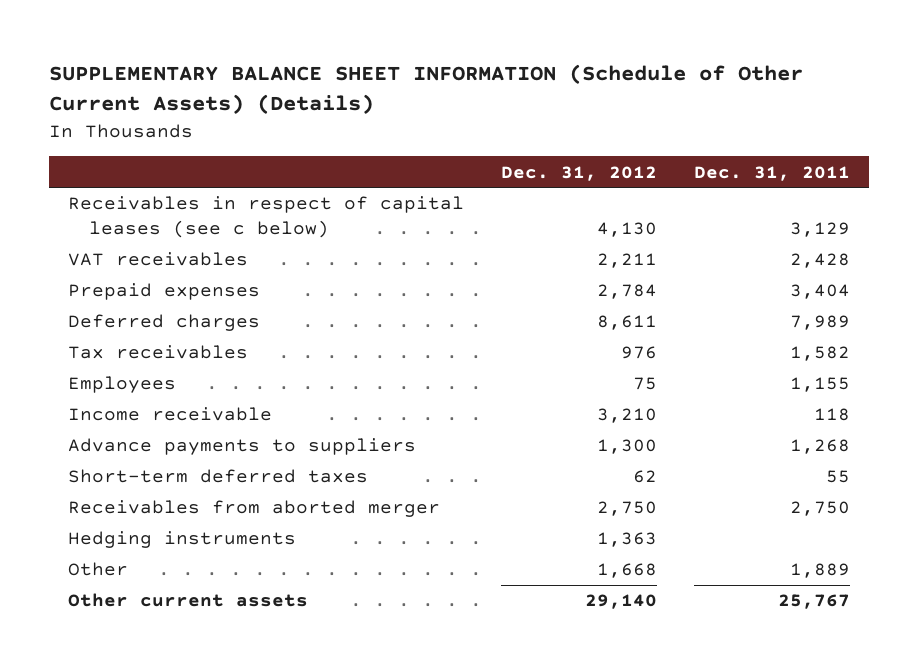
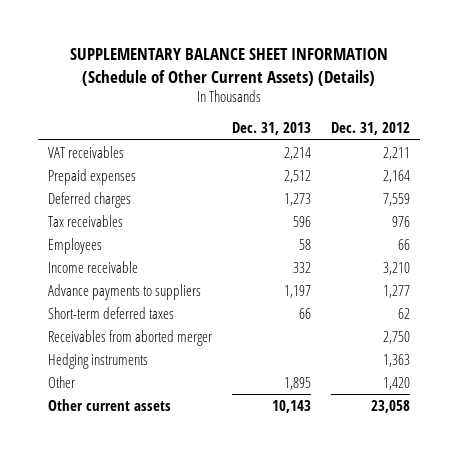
- | Dec. 31, 2012 | Dec. 31, 2011
+ | Dec. 31, 2013 | Dec. 31, 2012
- Receivables in respect of capital leases (see c below) | 4,130 | 3,129
- Prepaid expenses | 2,784 | 3,404
- Deferred charges | 8,611 | 7,989
+ Prepaid expenses | 2,512 | 2,164
+ Deferred charges | 1,273 | 7,559
- Employees | 75 | 1,155
+ Employees | 58 | 66
- Advance payments to suppliers | 1,300 | 1,268
+ Advance payments to suppliers | 1,197 | 1,277
- Other | 1,668 | 1,889
- Other current assets | 29,140 | 25,767
+ Other | 1,895 | 1,420
+ Other current assets | 10,143 | 23,058

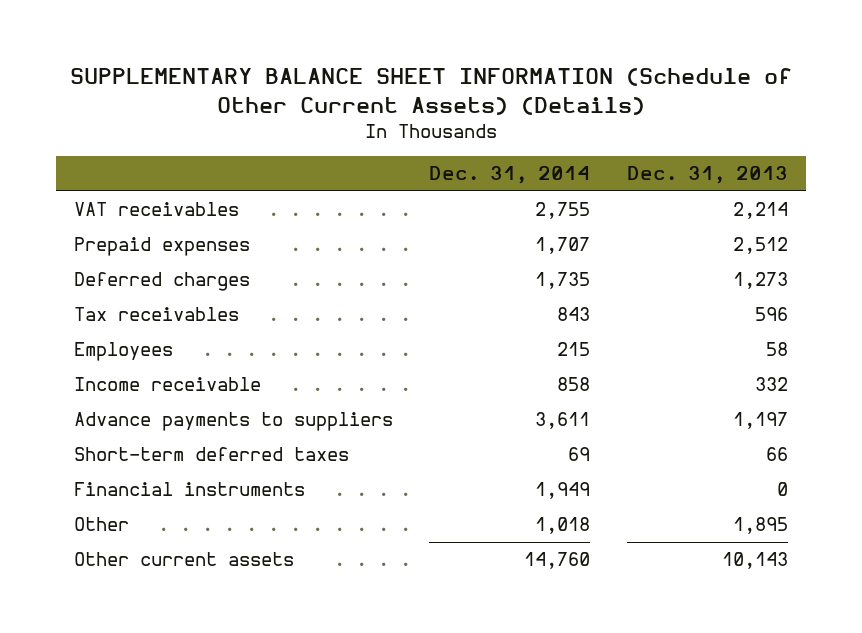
- | Dec. 31, 2013 | Dec. 31, 2012
+ | Dec. 31, 2014 | Dec. 31, 2013
- Receivables from aborted merger | | 2,750
- Hedging instruments | | 1,363
+ Financial instruments | 1,949 | 0

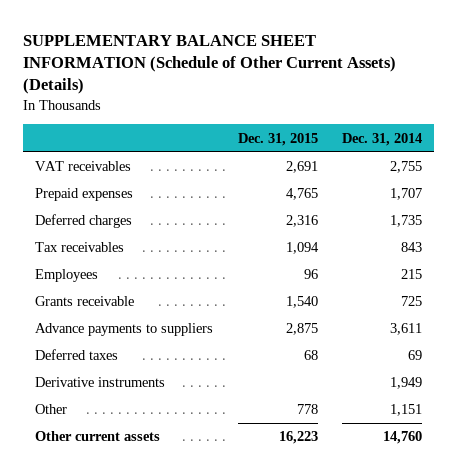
- | Dec. 31, 2014 | Dec. 31, 2013
+ | Dec. 31, 2015 | Dec. 31, 2014
- Income receivable | 858 | 332
+ Grants receivable | 1,540 | 725
- Short-term deferred taxes | 69 | 66
- Financial instruments | 1,949 | 0
- Other | 1,018 | 1,895
+ Deferred taxes | 68 | 69
+ Derivative instruments | | 1,949
+ Other | 778 | 1,151

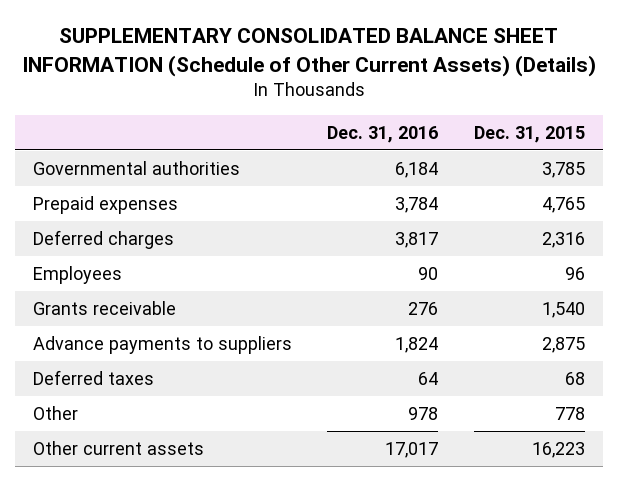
- SUPPLEMENTARY BALANCE SHEET INFORMATION (Schedule of Other Current Assets) (Details)
+ SUPPLEMENTARY CONSOLIDATED BALANCE SHEET INFORMATION (Schedule of Other Current Assets) (Details)
- | Dec. 31, 2015 | Dec. 31, 2014
+ | Dec. 31, 2016 | Dec. 31, 2015
- VAT receivables | 2,691 | 2,755
+ Governmental authorities | 6,184 | 3,785
- Tax receivables | 1,094 | 843
- Derivative instruments | | 1,949

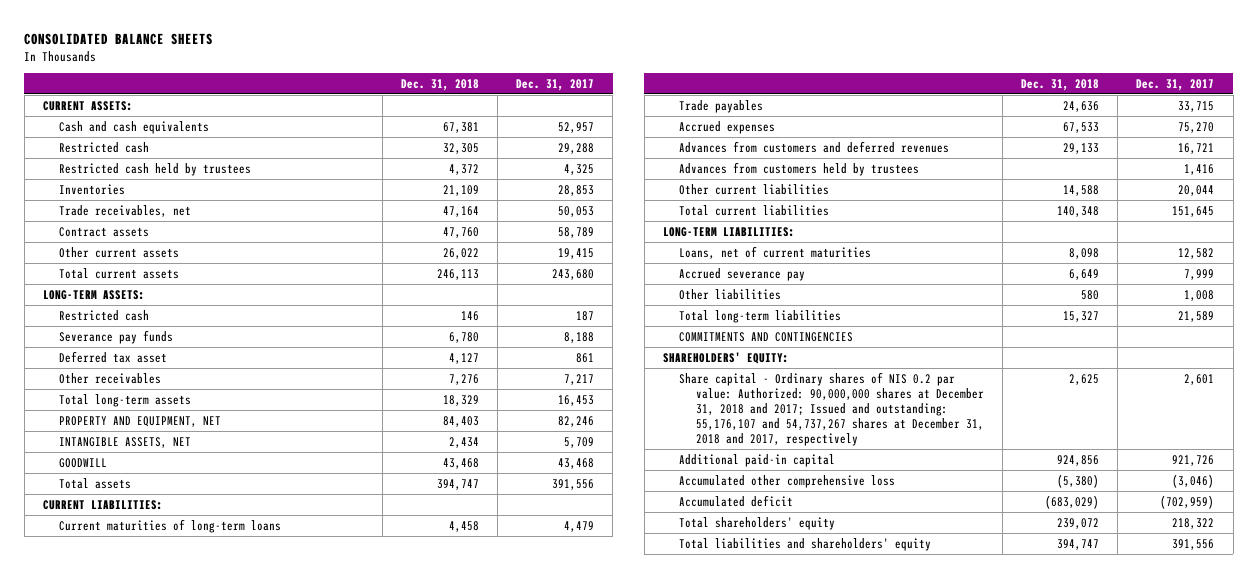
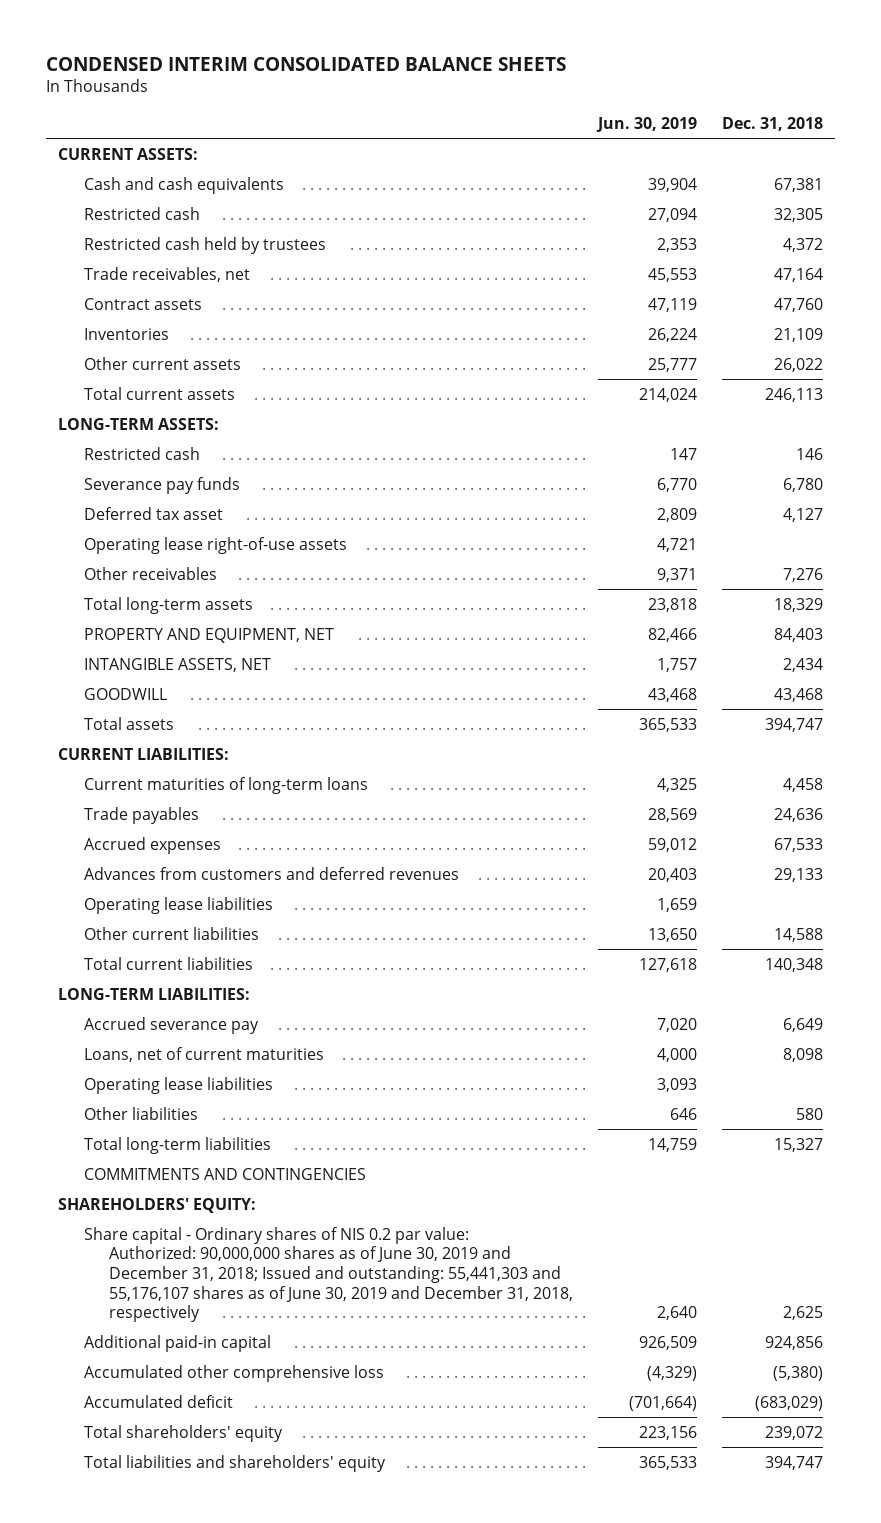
- CONSOLIDATED BALANCE SHEETS
+ CONDENSED INTERIM CONSOLIDATED BALANCE SHEETS
- | Dec. 31, 2018 | Dec. 31, 2017
+ | Jun. 30, 2019 | Dec. 31, 2018
moved down: Inventories | 26,224 | 21,109
+ Operating lease right-of-use assets | 4,721 |
- Advances from customers held by trustees | | 1,416
+ Operating lease liabilities | 1,659 |
moved down: Loans, net of current maturities | 4,000 | 8,098
+ Operating lease liabilities | 3,093 |
- Share capital - Ordinary shares of NIS 0.2 par value: Authorized: 90,000,000 shares at December 31, 2018 and 2017; Issued and outstanding: 55,176,107 and 54,737,267 shares at December 31, 2018 and 2017, respectively | 2,625 | 2,601
+ Share capital - Ordinary shares of NIS 0.2 par value: Authorized: 90,000,000 shares as of June 30, 2019 and December 31, 2018; Issued and outstanding: 55,441,303 and 55,176,107 shares as of June 30, 2019 and December 31, 2018, respectively | 2,640 | 2,625

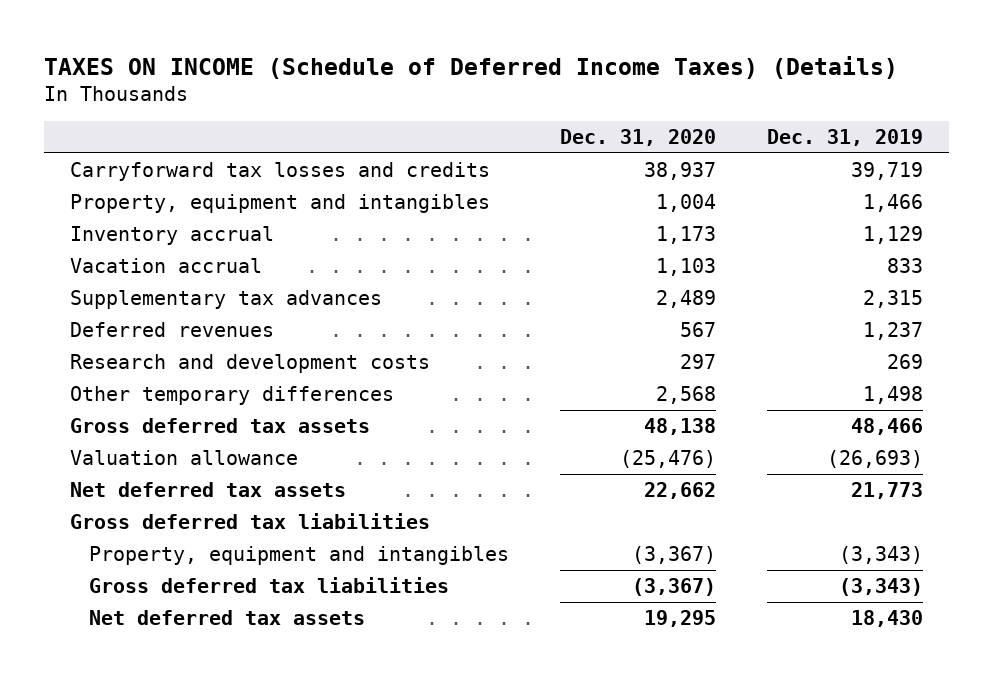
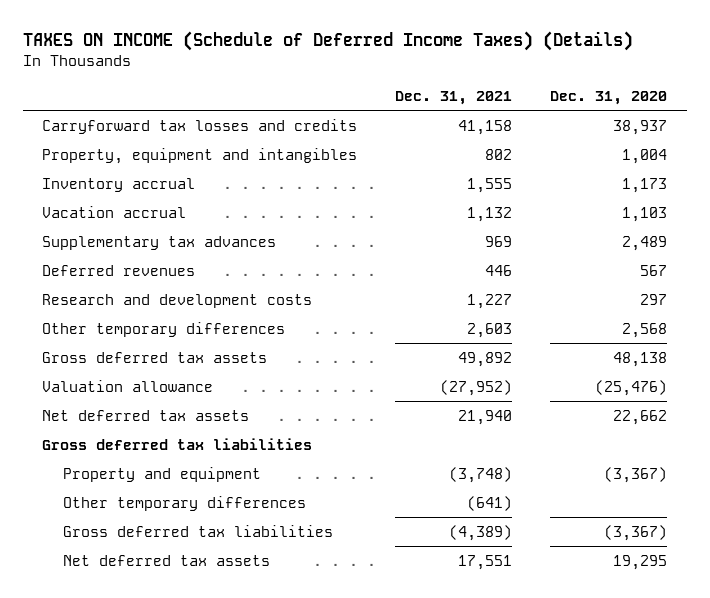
- | Dec. 31, 2020 | Dec. 31, 2019
+ | Dec. 31, 2021 | Dec. 31, 2020
- Property, equipment and intangibles | (3,367) | (3,343)
+ Property and equipment | (3,748) | (3,367)
+ Other temporary differences | (641) |

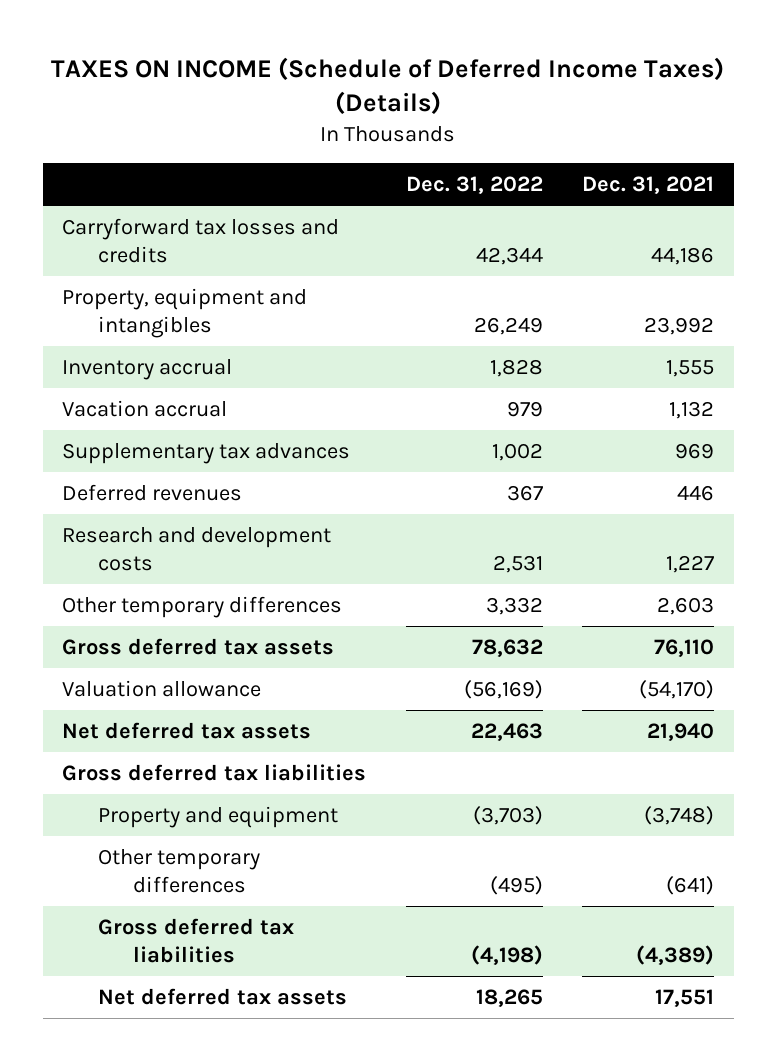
- | Dec. 31, 2021 | Dec. 31, 2020
+ | Dec. 31, 2022 | Dec. 31, 2021
- Carryforward tax losses and credits | 41,158 | 38,937
- Property, equipment and intangibles | 802 | 1,004
+ Carryforward tax losses and credits | 42,344 | 44,186
+ Property, equipment and intangibles | 26,249 | 23,992
- Gross deferred tax assets | 49,892 | 48,138
- Valuation allowance | (27,952) | (25,476)
+ Gross deferred tax assets | 78,632 | 76,110
+ Valuation allowance | (56,169) | (54,170)

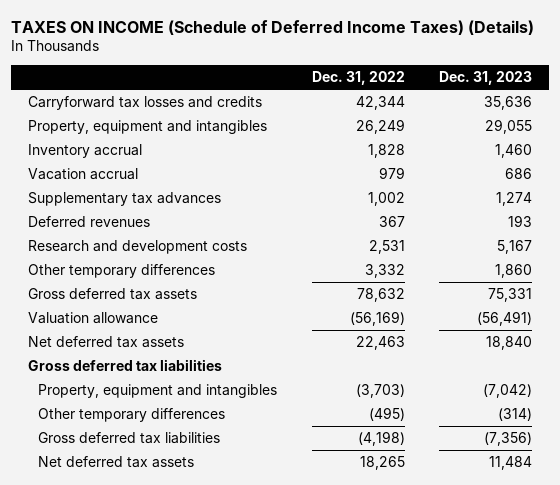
- | Dec. 31, 2022 | Dec. 31, 2021
+ | Dec. 31, 2022 | Dec. 31, 2023
- Property and equipment | (3,703) | (3,748)
+ Property, equipment and intangibles | (3,703) | (7,042)

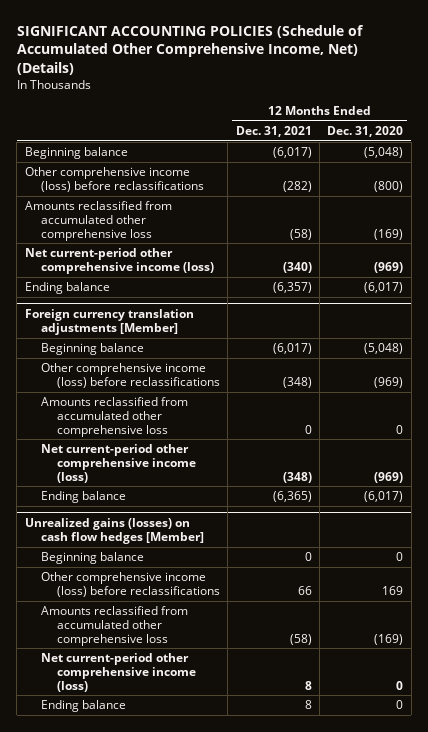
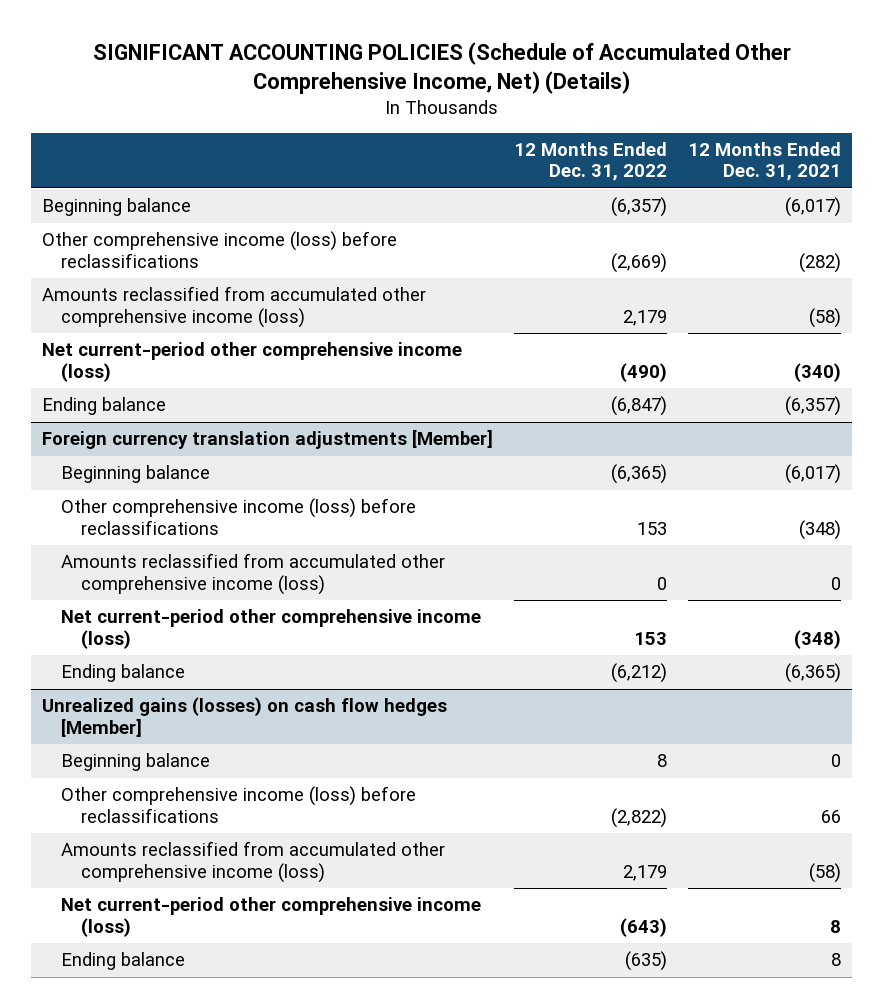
- | 12 Months Ended Dec. 31, 2021 | 12 Months Ended Dec. 31, 2020
+ | 12 Months Ended Dec. 31, 2022 | 12 Months Ended Dec. 31, 2021
- Amounts reclassified from accumulated other comprehensive loss | (58) | (169)
+ Amounts reclassified from accumulated other comprehensive income (loss) | 2,179 | (58)
@ Foreign currency translation adjustments [Member]
- Amounts reclassified from accumulated other comprehensive loss | 0 | 0
+ Amounts reclassified from accumulated other comprehensive income (loss) | 0 | 0
@ Unrealized gains (losses) on cash flow hedges [Member]
- Amounts reclassified from accumulated other comprehensive loss | (58) | (169)
+ Amounts reclassified from accumulated other comprehensive income (loss) | 2,179 | (58)

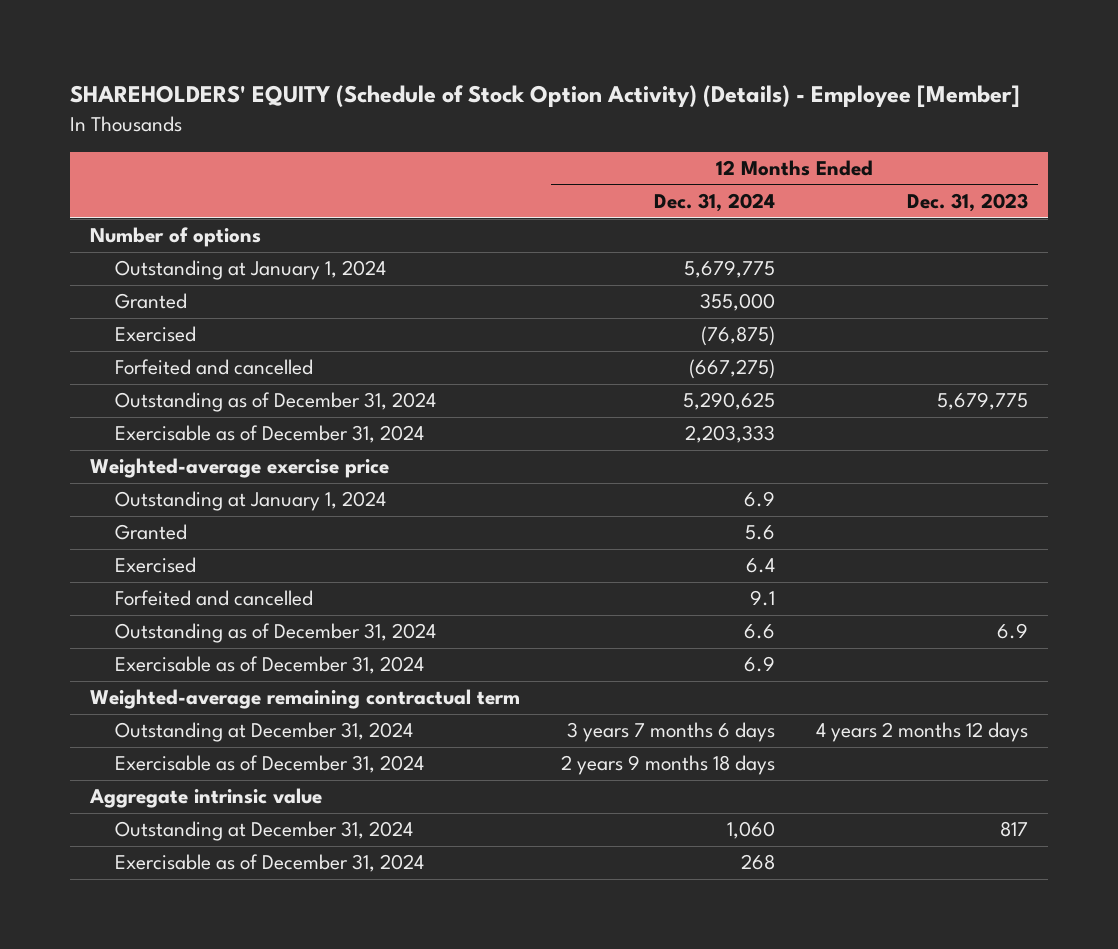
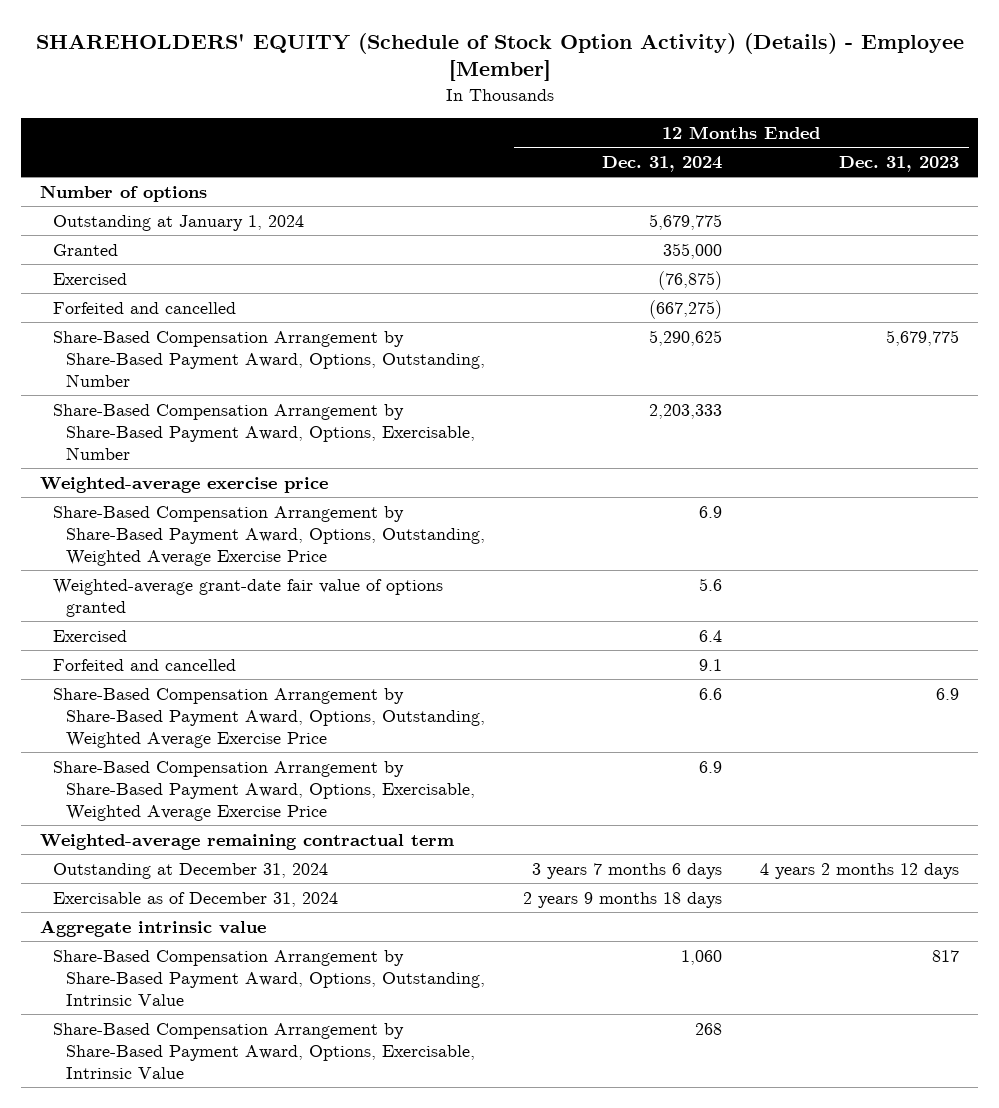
- Outstanding as of December 31, 2024 | 5,290,625 | 5,679,775
- Exercisable as of December 31, 2024 | 2,203,333 |
+ Share-Based Compensation Arrangement by Share-Based Payment Award, Options, Outstanding, Number | 5,290,625 | 5,679,775
+ Share-Based Compensation Arrangement by Share-Based Payment Award, Options, Exercisable, Number | 2,203,333 |
- Outstanding at January 1, 2024 | 6.9 |
- Granted | 5.6 |
+ Share-Based Compensation Arrangement by Share-Based Payment Award, Options, Outstanding, Weighted Average Exercise Price | 6.9 |
+ Weighted-average grant-date fair value of options granted | 5.6 |
- Outstanding as of December 31, 2024 | 6.6 | 6.9
- Exercisable as of December 31, 2024 | 6.9 |
+ Share-Based Compensation Arrangement by Share-Based Payment Award, Options, Outstanding, Weighted Average Exercise Price | 6.6 | 6.9
+ Share-Based Compensation Arrangement by Share-Based Payment Award, Options, Exercisable, Weighted Average Exercise Price | 6.9 |
- Outstanding at December 31, 2024 | 1,060 | 817
- Exercisable as of December 31, 2024 | 268 |
+ Share-Based Compensation Arrangement by Share-Based Payment Award, Options, Outstanding, Intrinsic Value | 1,060 | 817
+ Share-Based Compensation Arrangement by Share-Based Payment Award, Options, Exercisable, Intrinsic Value | 268 |

